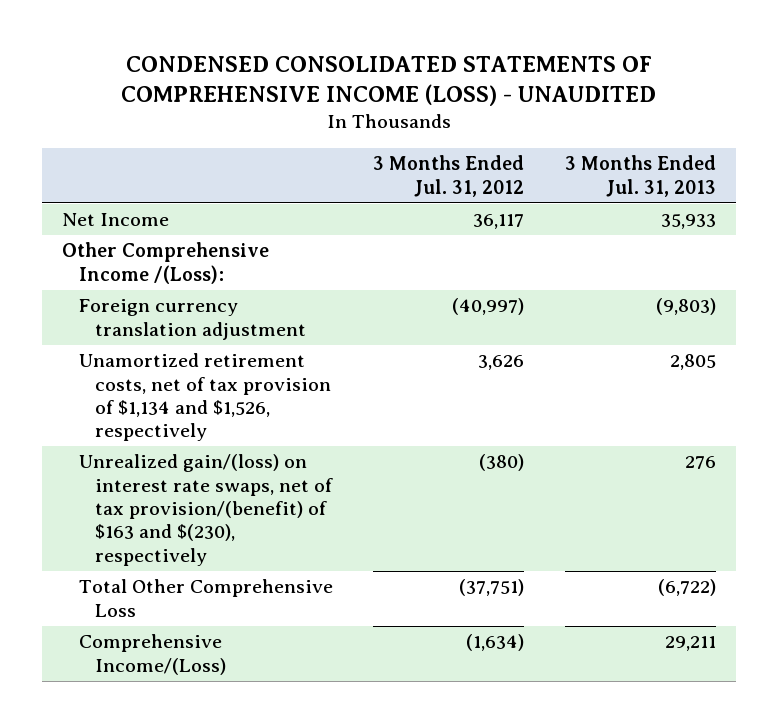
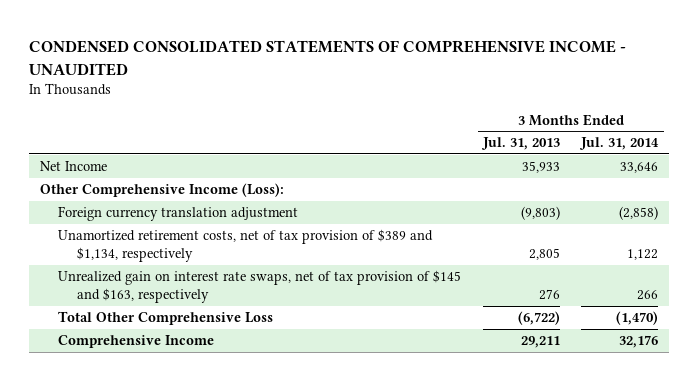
- CONDENSED CONSOLIDATED STATEMENTS OF COMPREHENSIVE INCOME (LOSS) - UNAUDITED
+ CONDENSED CONSOLIDATED STATEMENTS OF COMPREHENSIVE INCOME - UNAUDITED
- | 3 Months Ended Jul. 31, 2012 | 3 Months Ended Jul. 31, 2013
+ | 3 Months Ended Jul. 31, 2013 | 3 Months Ended Jul. 31, 2014
- Other Comprehensive Income /(Loss):
+ Other Comprehensive Income (Loss):
- Unamortized retirement costs, net of tax provision of $1,134 and $1,526, respectively | 3,626 | 2,805
- Unrealized gain/(loss) on interest rate swaps, net of tax provision/(benefit) of $163 and $(230), respectively | (380) | 276
+ Unamortized retirement costs, net of tax provision of $389 and $1,134, respectively | 2,805 | 1,122
+ Unrealized gain on interest rate swaps, net of tax provision of $145 and $163, respectively | 276 | 266
- Comprehensive Income/(Loss) | (1,634) | 29,211
+ Comprehensive Income | 29,211 | 32,176

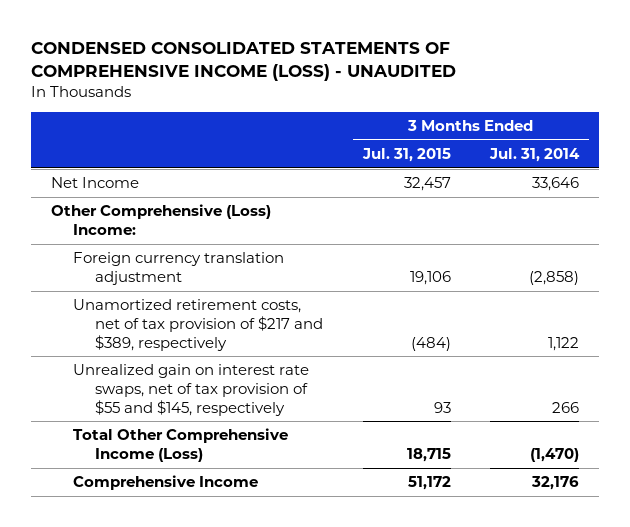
- CONDENSED CONSOLIDATED STATEMENTS OF COMPREHENSIVE INCOME - UNAUDITED
+ CONDENSED CONSOLIDATED STATEMENTS OF COMPREHENSIVE INCOME (LOSS) - UNAUDITED
- | 3 Months Ended Jul. 31, 2013 | 3 Months Ended Jul. 31, 2014
+ | 3 Months Ended Jul. 31, 2015 | 3 Months Ended Jul. 31, 2014
- Other Comprehensive Income (Loss):
+ Other Comprehensive (Loss) Income:
- Unamortized retirement costs, net of tax provision of $389 and $1,134, respectively | 2,805 | 1,122
- Unrealized gain on interest rate swaps, net of tax provision of $145 and $163, respectively | 276 | 266
- Total Other Comprehensive Loss | (6,722) | (1,470)
+ Unamortized retirement costs, net of tax provision of $217 and $389, respectively | (484) | 1,122
+ Unrealized gain on interest rate swaps, net of tax provision of $55 and $145, respectively | 93 | 266
+ Total Other Comprehensive Income (Loss) | 18,715 | (1,470)

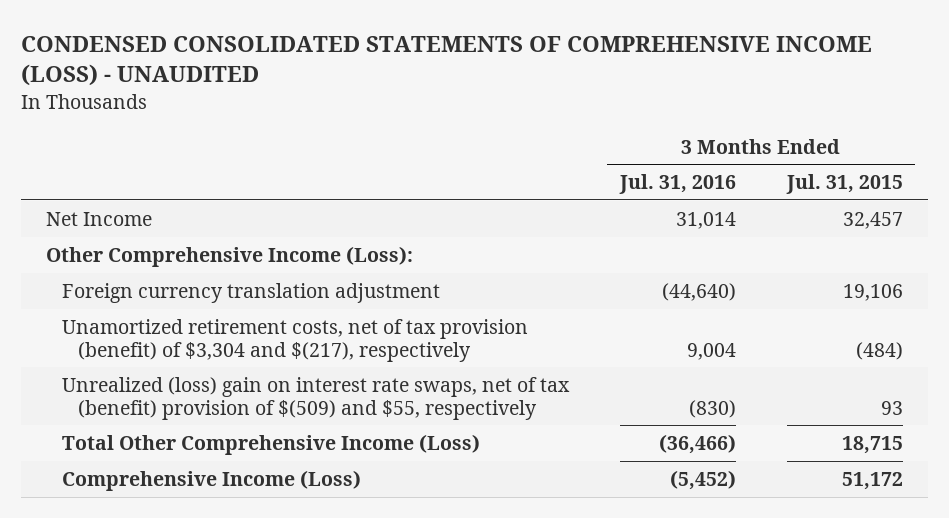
- | 3 Months Ended Jul. 31, 2015 | 3 Months Ended Jul. 31, 2014
+ | 3 Months Ended Jul. 31, 2016 | 3 Months Ended Jul. 31, 2015
- Other Comprehensive (Loss) Income:
+ Other Comprehensive Income (Loss):
- Unamortized retirement costs, net of tax provision of $217 and $389, respectively | (484) | 1,122
- Unrealized gain on interest rate swaps, net of tax provision of $55 and $145, respectively | 93 | 266
+ Unamortized retirement costs, net of tax provision (benefit) of $3,304 and $(217), respectively | 9,004 | (484)
+ Unrealized (loss) gain on interest rate swaps, net of tax (benefit) provision of $(509) and $55, respectively | (830) | 93
- Comprehensive Income | 51,172 | 32,176
+ Comprehensive Income (Loss) | (5,452) | 51,172

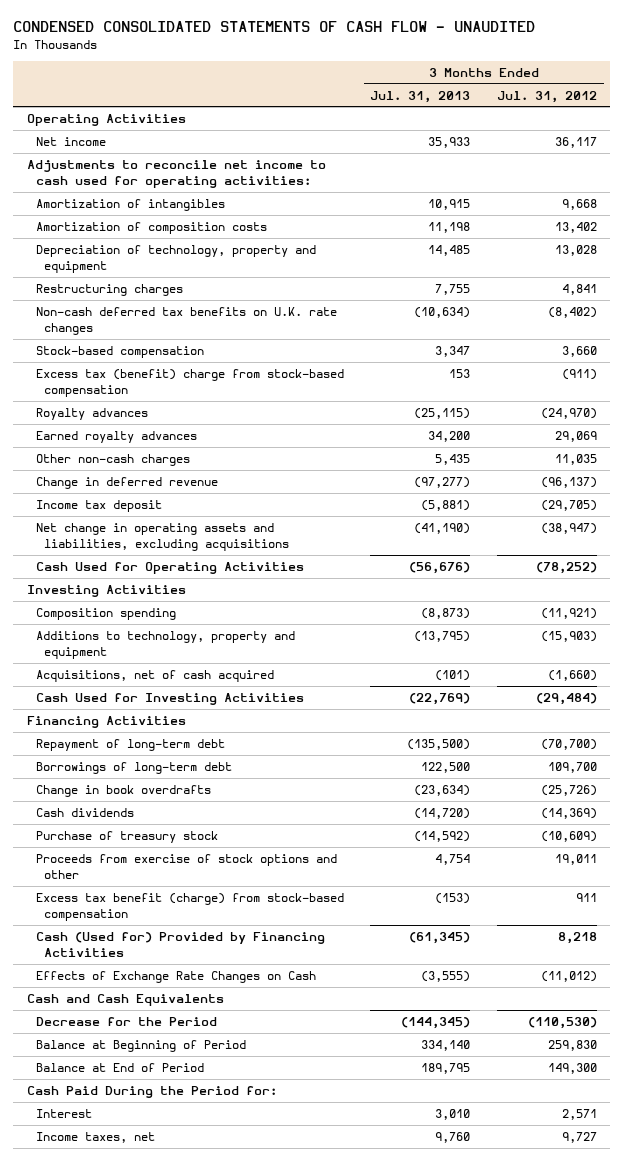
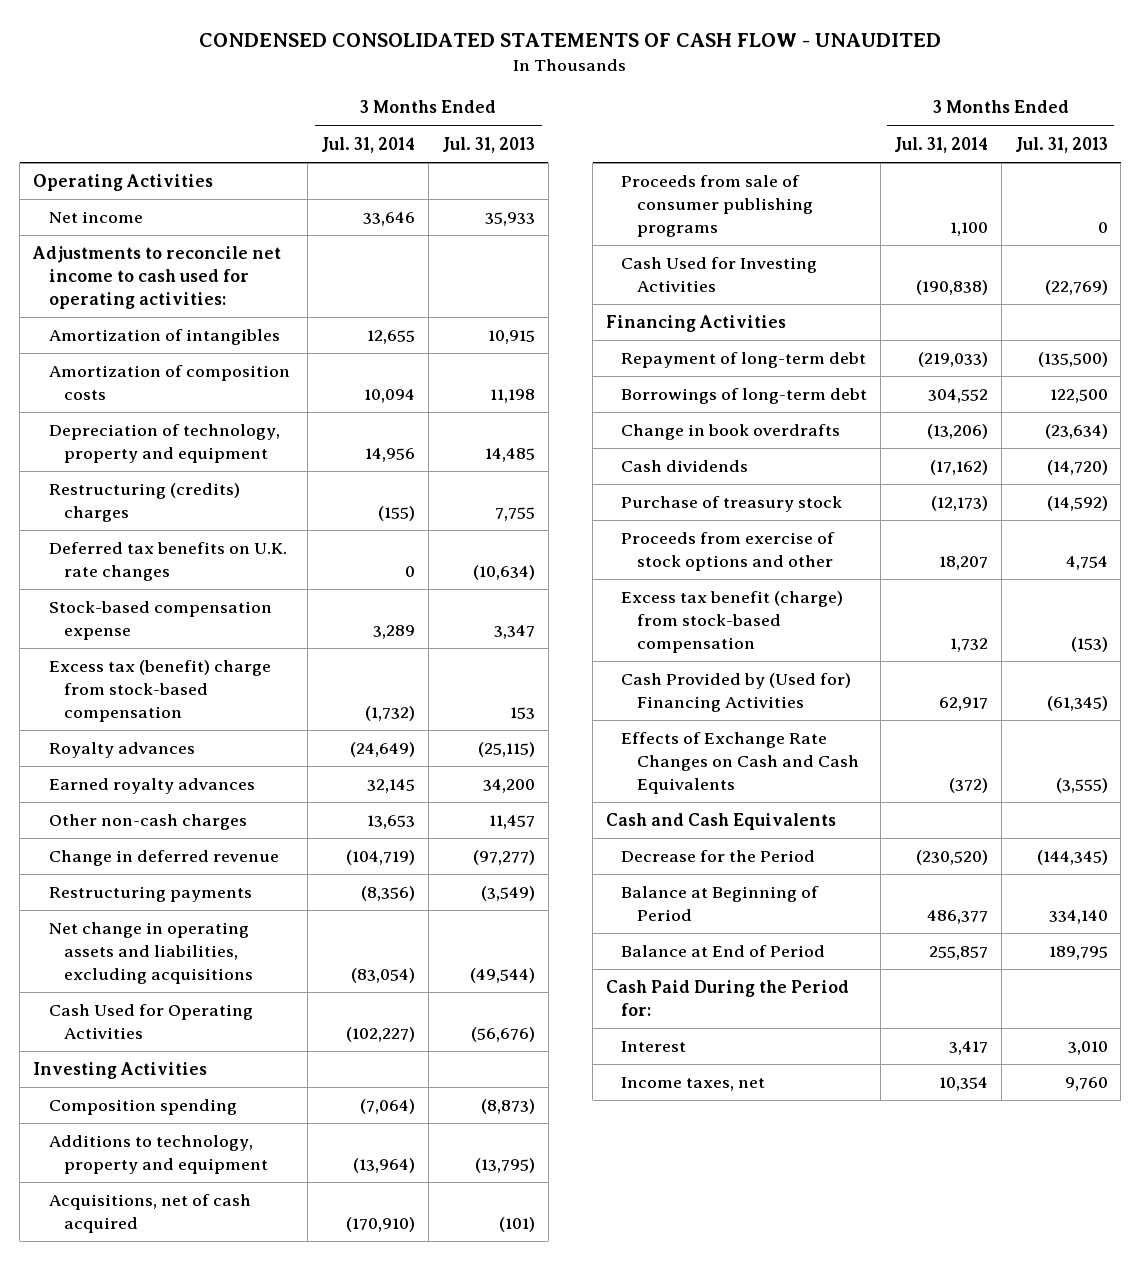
- | 3 Months Ended Jul. 31, 2013 | 3 Months Ended Jul. 31, 2012
+ | 3 Months Ended Jul. 31, 2014 | 3 Months Ended Jul. 31, 2013
- Restructuring charges | 7,755 | 4,841
- Non-cash deferred tax benefits on U.K. rate changes | (10,634) | (8,402)
- Stock-based compensation | 3,347 | 3,660
+ Restructuring (credits) charges | (155) | 7,755
+ Deferred tax benefits on U.K. rate changes | 0 | (10,634)
+ Stock-based compensation expense | 3,289 | 3,347
- Other non-cash charges | 5,435 | 11,035
+ Other non-cash charges | 13,653 | 11,457
- Income tax deposit | (5,881) | (29,705)
- Net change in operating assets and liabilities, excluding acquisitions | (41,190) | (38,947)
+ Restructuring payments | (8,356) | (3,549)
+ Net change in operating assets and liabilities, excluding acquisitions | (83,054) | (49,544)
+ Proceeds from sale of consumer publishing programs | 1,100 | 0
- Cash (Used for) Provided by Financing Activities | (61,345) | 8,218
- Effects of Exchange Rate Changes on Cash | (3,555) | (11,012)
+ Cash Provided by (Used for) Financing Activities | 62,917 | (61,345)
+ Effects of Exchange Rate Changes on Cash and Cash Equivalents | (372) | (3,555)

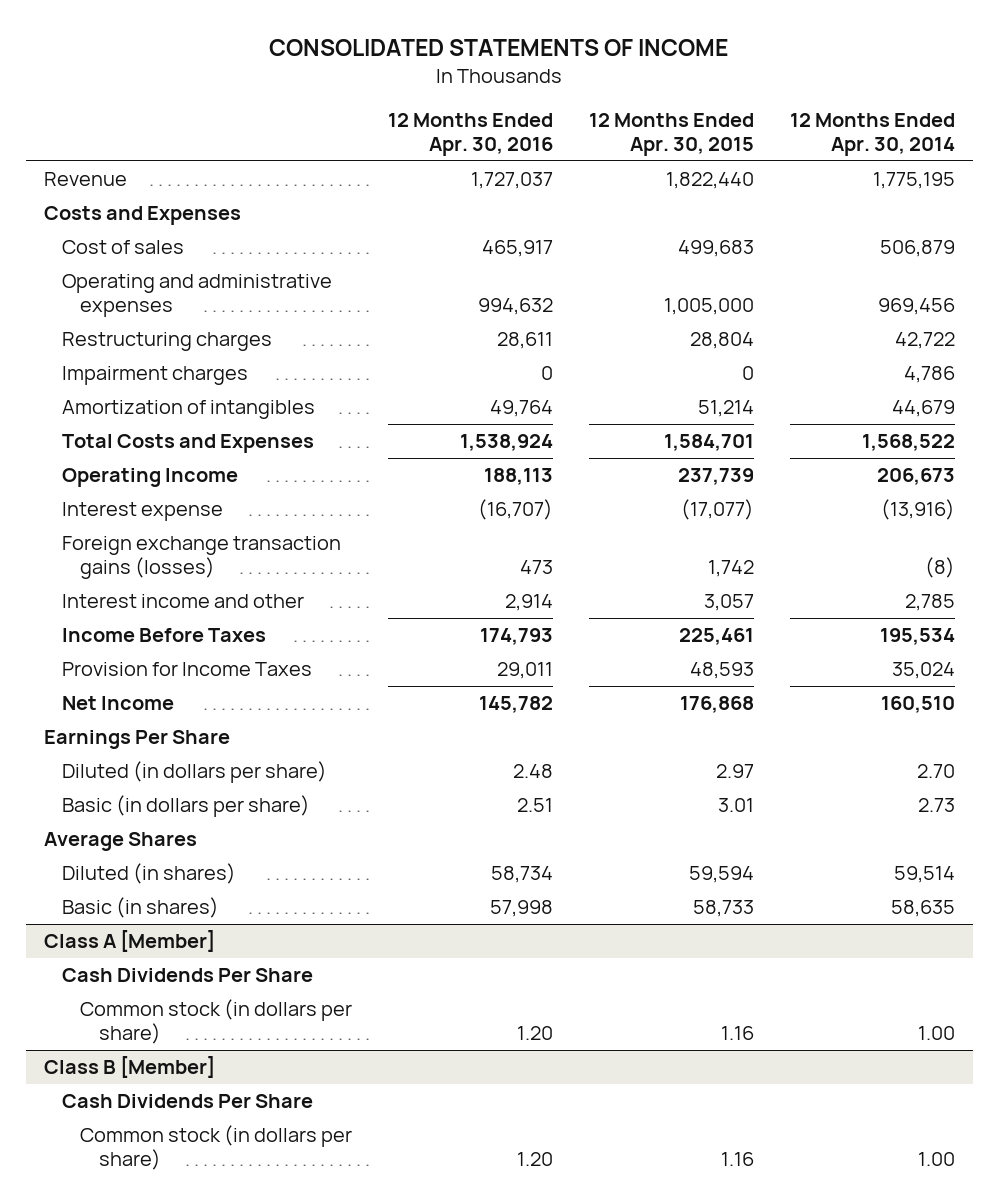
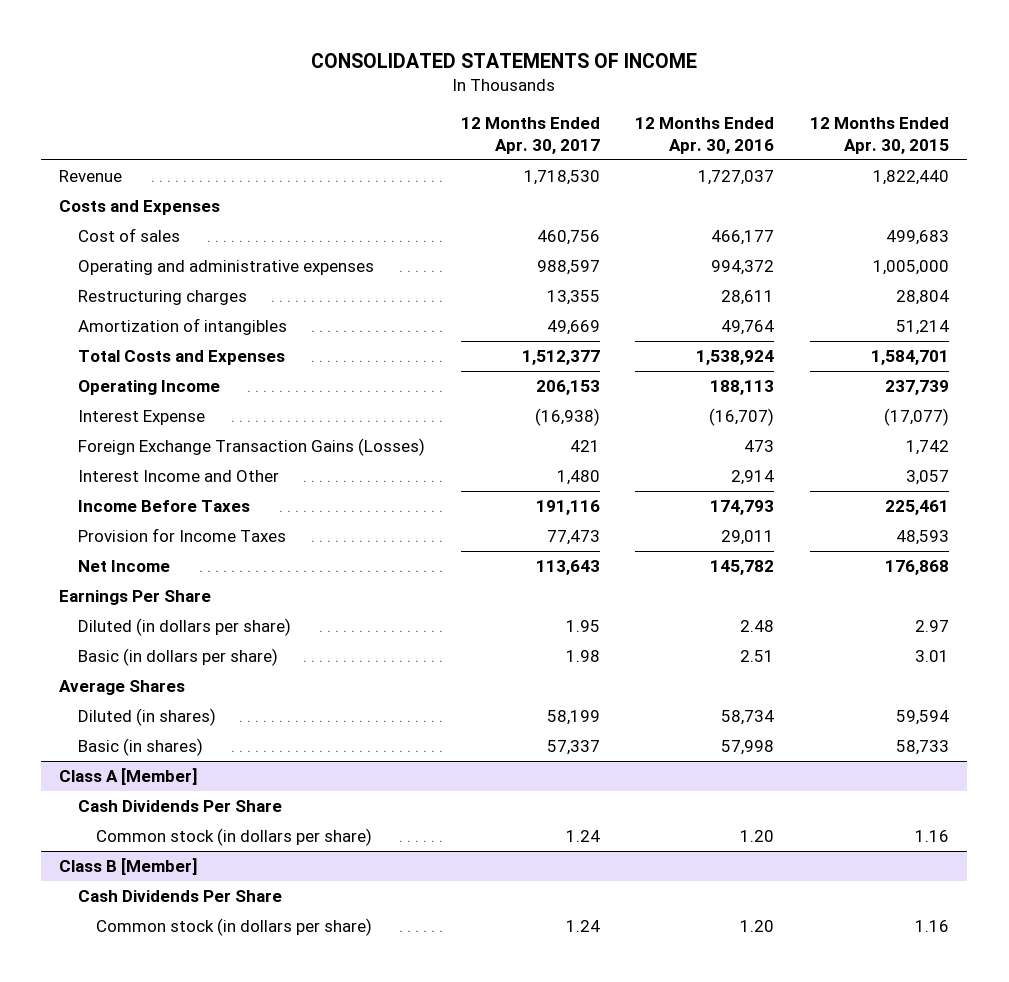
- | 12 Months Ended Apr. 30, 2016 | 12 Months Ended Apr. 30, 2015 | 12 Months Ended Apr. 30, 2014
+ | 12 Months Ended Apr. 30, 2017 | 12 Months Ended Apr. 30, 2016 | 12 Months Ended Apr. 30, 2015
- Cost of sales | 465,917 | 499,683 | 506,879
- Operating and administrative expenses | 994,632 | 1,005,000 | 969,456
+ Cost of sales | 460,756 | 466,177 | 499,683
+ Operating and administrative expenses | 988,597 | 994,372 | 1,005,000
- Impairment charges | 0 | 0 | 4,786
- Interest expense | (16,707) | (17,077) | (13,916)
- Foreign exchange transaction gains (losses) | 473 | 1,742 | (8)
- Interest income and other | 2,914 | 3,057 | 2,785
+ Interest Expense | (16,938) | (16,707) | (17,077)
+ Foreign Exchange Transaction Gains (Losses) | 421 | 473 | 1,742
+ Interest Income and Other | 1,480 | 2,914 | 3,057

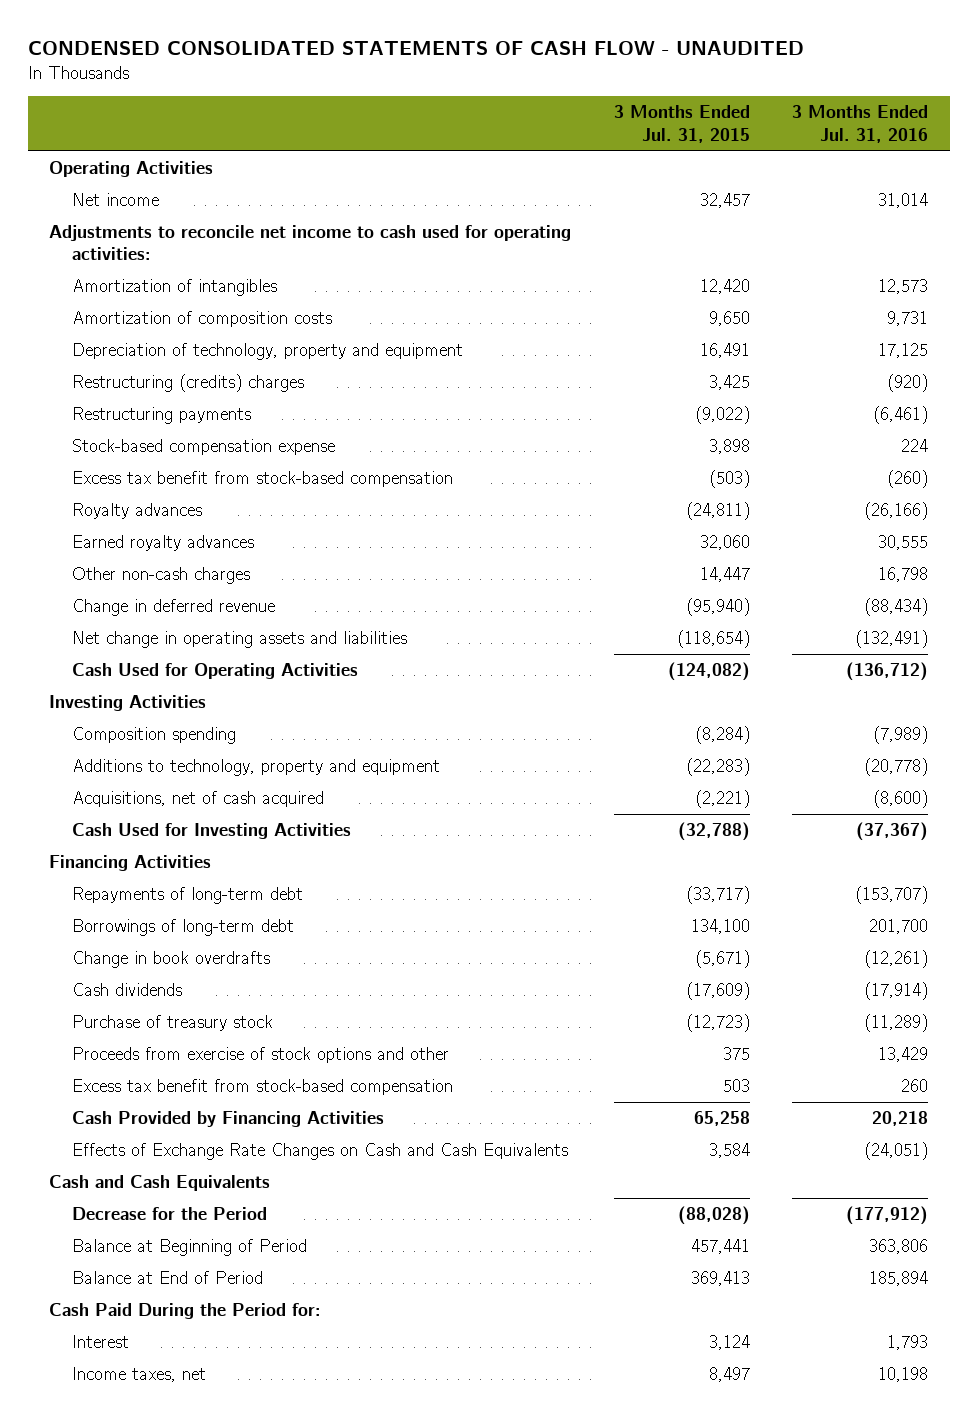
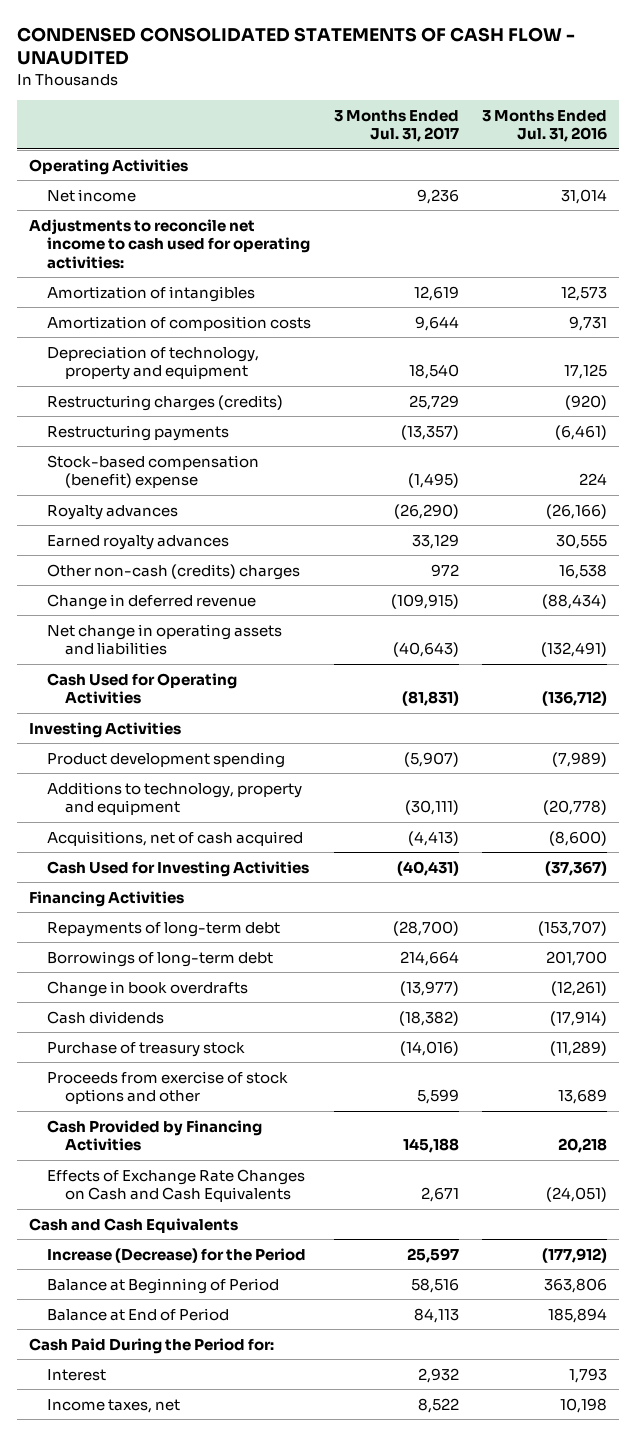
- | 3 Months Ended Jul. 31, 2015 | 3 Months Ended Jul. 31, 2016
+ | 3 Months Ended Jul. 31, 2017 | 3 Months Ended Jul. 31, 2016
- Restructuring (credits) charges | 3,425 | (920)
+ Restructuring charges (credits) | 25,729 | (920)
- Stock-based compensation expense | 3,898 | 224
- Excess tax benefit from stock-based compensation | (503) | (260)
+ Stock-based compensation (benefit) expense | (1,495) | 224
- Other non-cash charges | 14,447 | 16,798
+ Other non-cash (credits) charges | 972 | 16,538
- Composition spending | (8,284) | (7,989)
+ Product development spending | (5,907) | (7,989)
- Proceeds from exercise of stock options and other | 375 | 13,429
- Excess tax benefit from stock-based compensation | 503 | 260
+ Proceeds from exercise of stock options and other | 5,599 | 13,689
- Decrease for the Period | (88,028) | (177,912)
+ Increase (Decrease) for the Period | 25,597 | (177,912)

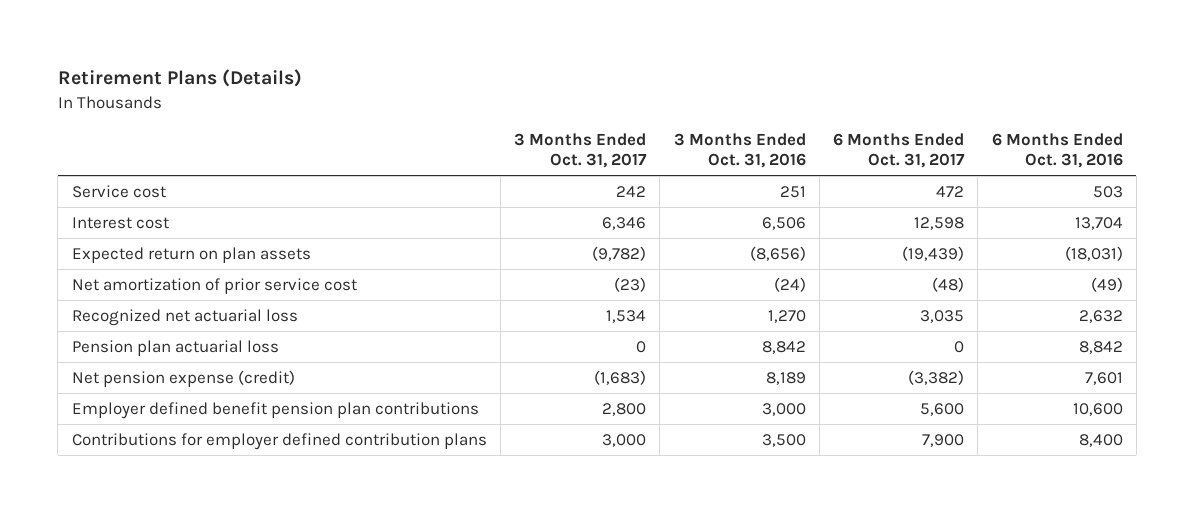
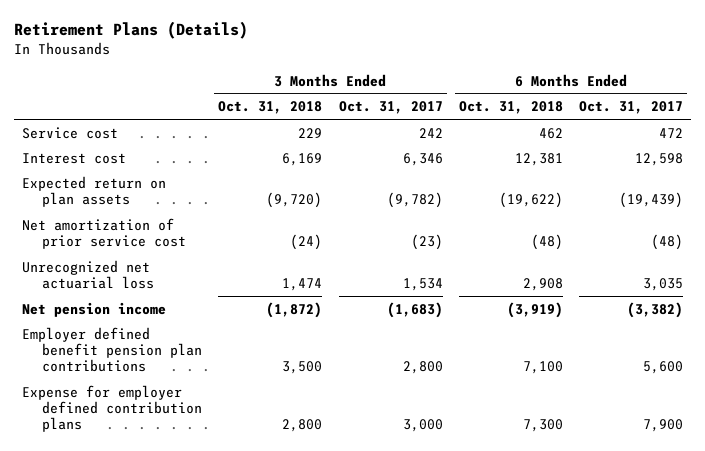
- | 3 Months Ended Oct. 31, 2017 | 3 Months Ended Oct. 31, 2016 | 6 Months Ended Oct. 31, 2017 | 6 Months Ended Oct. 31, 2016
+ | 3 Months Ended Oct. 31, 2018 | 3 Months Ended Oct. 31, 2017 | 6 Months Ended Oct. 31, 2018 | 6 Months Ended Oct. 31, 2017
- Recognized net actuarial loss | 1,534 | 1,270 | 3,035 | 2,632
- Pension plan actuarial loss | 0 | 8,842 | 0 | 8,842
- Net pension expense (credit) | (1,683) | 8,189 | (3,382) | 7,601
+ Unrecognized net actuarial loss | 1,474 | 1,534 | 2,908 | 3,035
+ Net pension income | (1,872) | (1,683) | (3,919) | (3,382)
- Contributions for employer defined contribution plans | 3,000 | 3,500 | 7,900 | 8,400
+ Expense for employer defined contribution plans | 2,800 | 3,000 | 7,300 | 7,900

